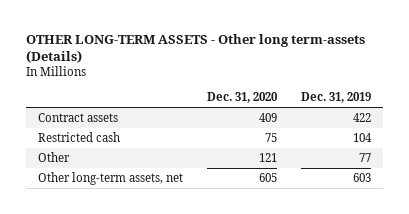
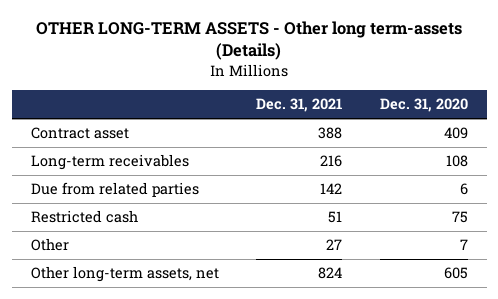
- | Dec. 31, 2020 | Dec. 31, 2019
+ | Dec. 31, 2021 | Dec. 31, 2020
- Contract assets | 409 | 422
+ Contract asset | 388 | 409
+ Long-term receivables | 216 | 108
+ Due from related parties | 142 | 6
- Other | 121 | 77
+ Other | 27 | 7

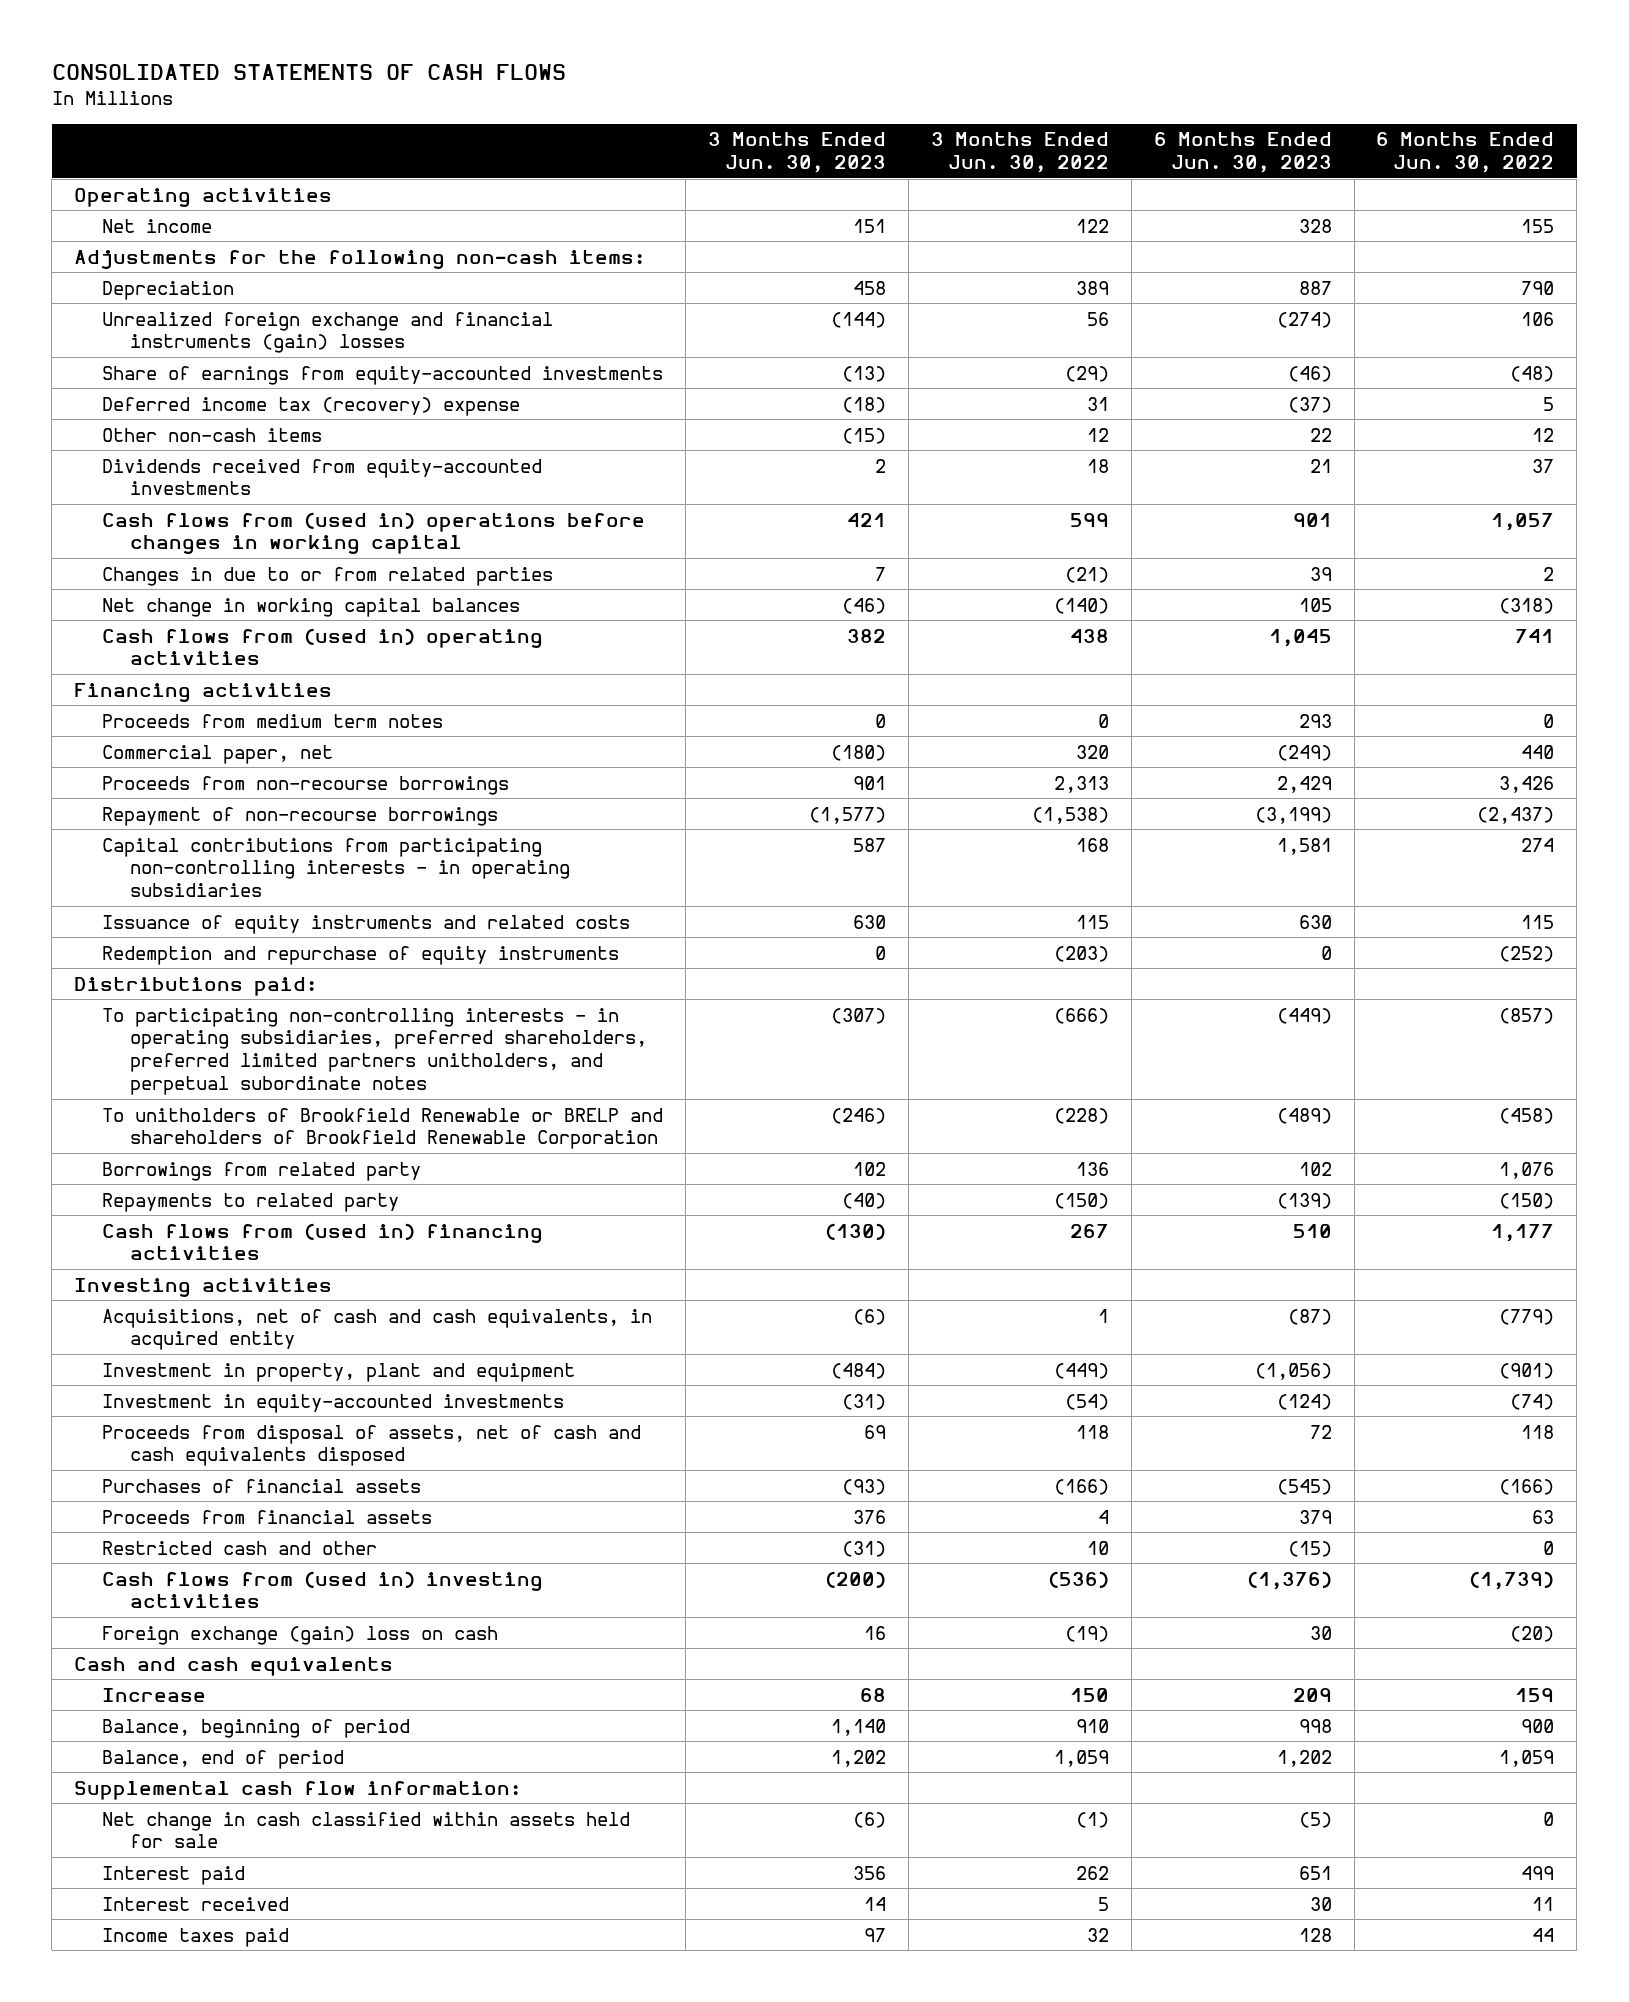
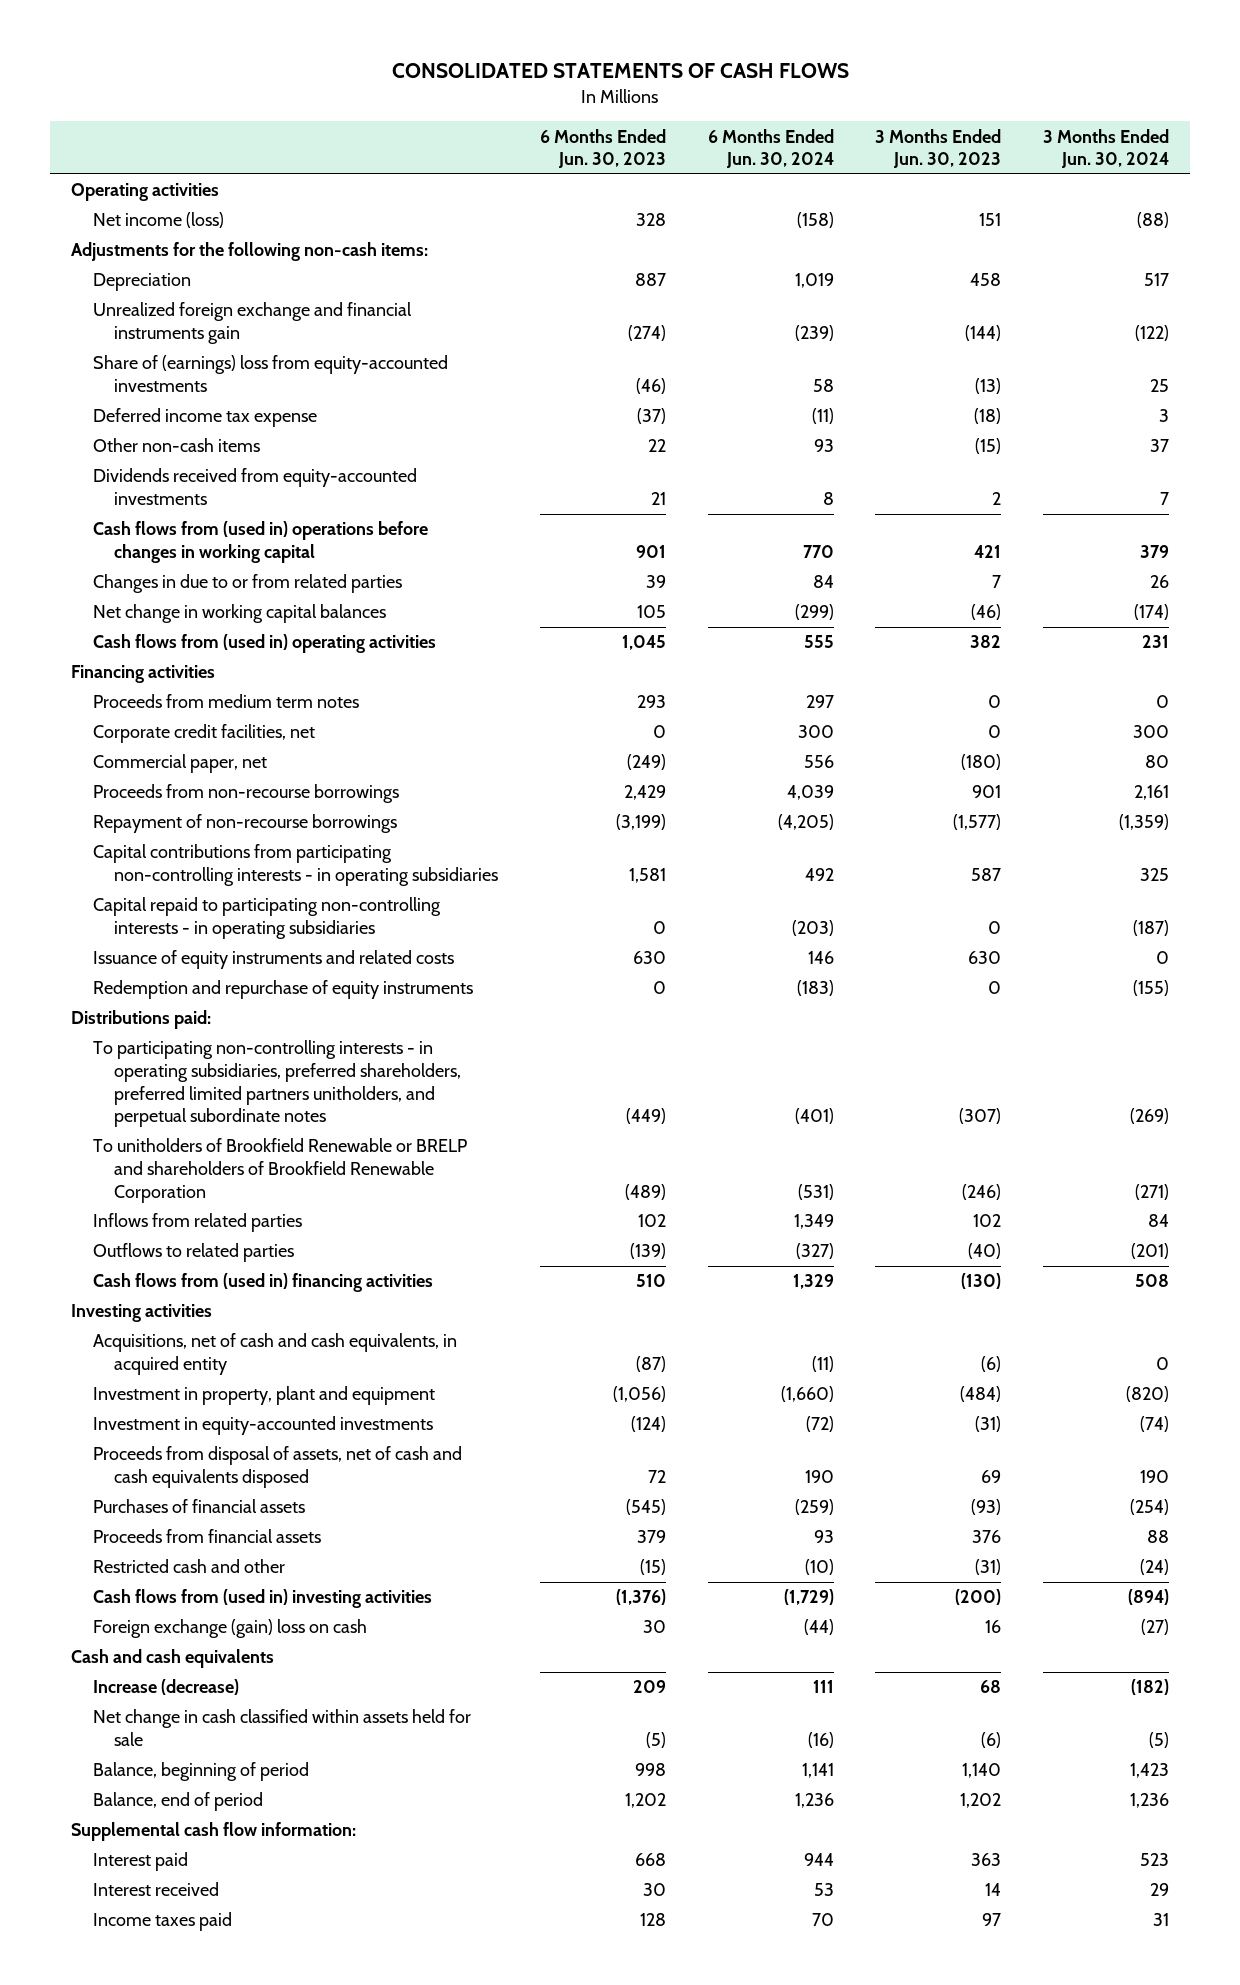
- | 3 Months Ended Jun. 30, 2023 | 3 Months Ended Jun. 30, 2022 | 6 Months Ended Jun. 30, 2023 | 6 Months Ended Jun. 30, 2022
+ | 6 Months Ended Jun. 30, 2023 | 6 Months Ended Jun. 30, 2024 | 3 Months Ended Jun. 30, 2023 | 3 Months Ended Jun. 30, 2024
- Net income | 151 | 122 | 328 | 155
+ Net income (loss) | 328 | (158) | 151 | (88)
- Unrealized foreign exchange and financial instruments (gain) losses | (144) | 56 | (274) | 106
- Share of earnings from equity-accounted investments | (13) | (29) | (46) | (48)
- Deferred income tax (recovery) expense | (18) | 31 | (37) | 5
+ Unrealized foreign exchange and financial instruments gain | (274) | (239) | (144) | (122)
+ Share of (earnings) loss from equity-accounted investments | (46) | 58 | (13) | 25
+ Deferred income tax expense | (37) | (11) | (18) | 3
+ Corporate credit facilities, net | 0 | 300 | 0 | 300
+ Capital repaid to participating non-controlling interests - in operating subsidiaries | 0 | (203) | 0 | (187)
- Borrowings from related party | 102 | 136 | 102 | 1,076
- Repayments to related party | (40) | (150) | (139) | (150)
+ Inflows from related parties | 102 | 1,349 | 102 | 84
+ Outflows to related parties | (139) | (327) | (40) | (201)
- Increase | 68 | 150 | 209 | 159
+ Increase (decrease) | 209 | 111 | 68 | (182)
moved up: Net change in cash classified within assets held for sale | (5) | (16) | (6) | (5)
- Interest paid | 356 | 262 | 651 | 499
+ Interest paid | 668 | 944 | 363 | 523

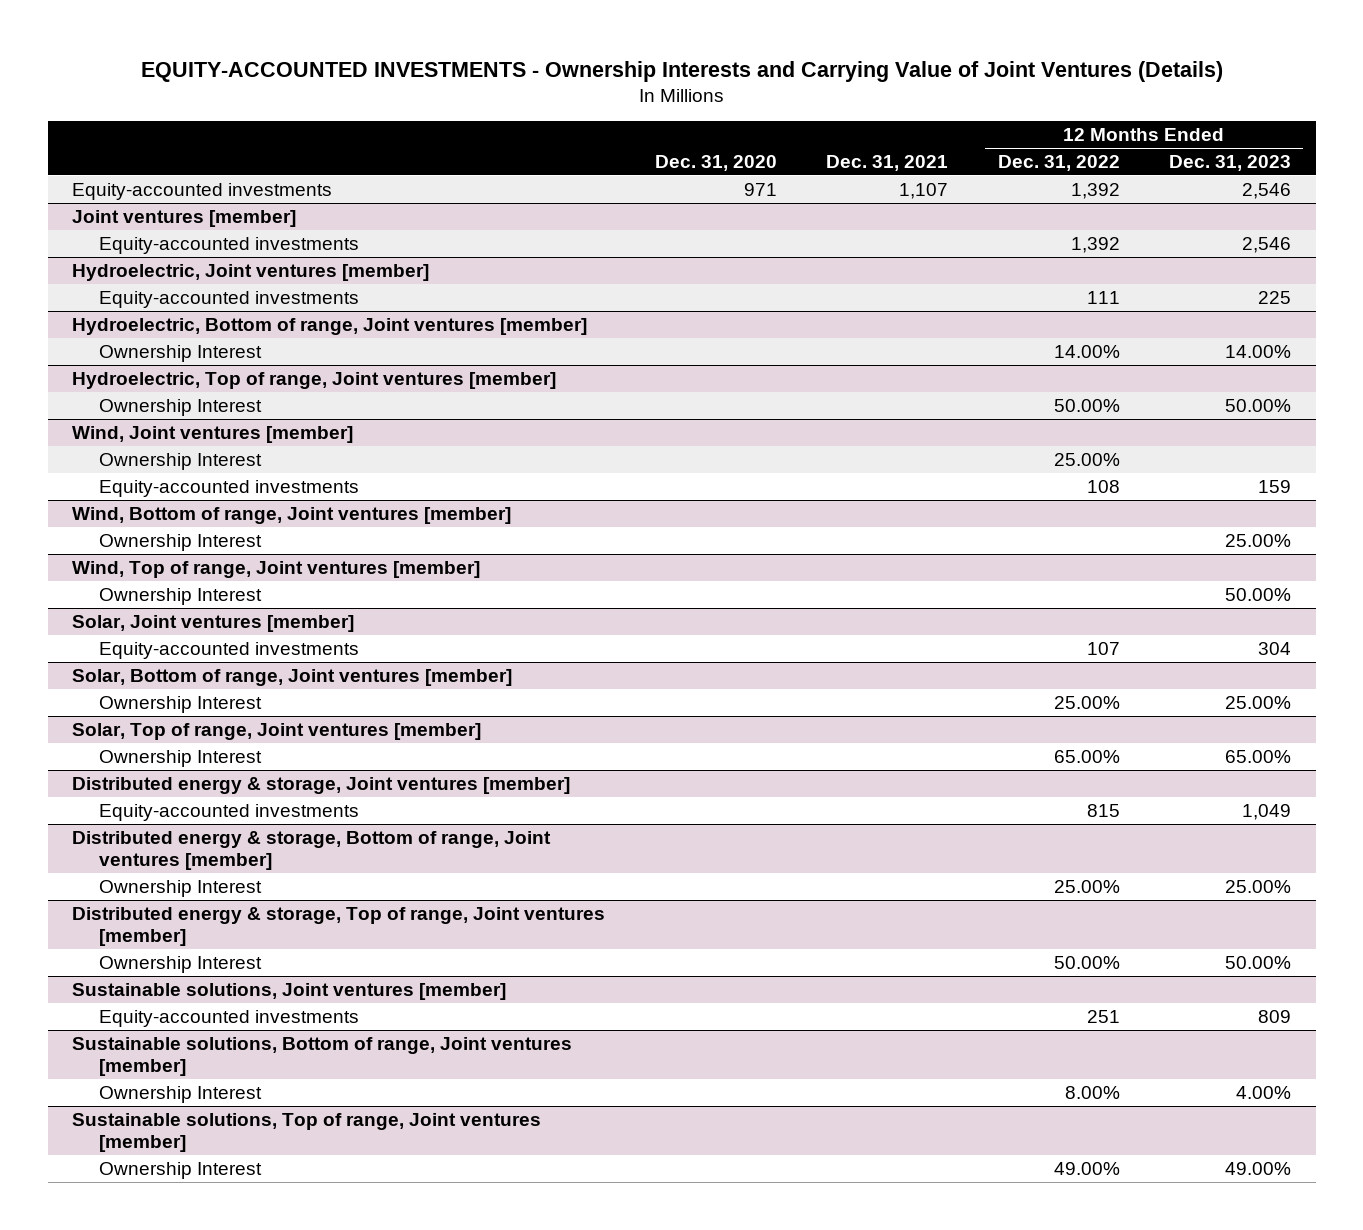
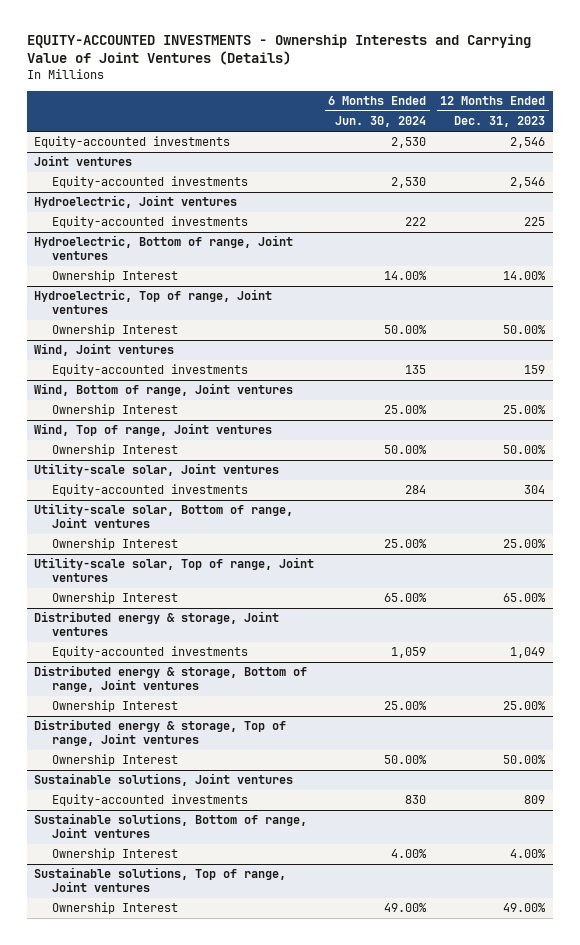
- | Dec. 31, 2020 | Dec. 31, 2021 | 12 Months Ended Dec. 31, 2022 | 12 Months Ended Dec. 31, 2023
+ | 6 Months Ended Jun. 30, 2024 | 12 Months Ended Dec. 31, 2023
- Joint ventures [member]
+ Joint ventures
- Hydroelectric, Joint ventures [member]
+ Hydroelectric, Joint ventures
- Hydroelectric, Bottom of range, Joint ventures [member]
+ Hydroelectric, Bottom of range, Joint ventures
- Hydroelectric, Top of range, Joint ventures [member]
+ Hydroelectric, Top of range, Joint ventures
- Wind, Joint ventures [member]
- Ownership Interest | | | 25.00% |
+ Wind, Joint ventures
- Wind, Bottom of range, Joint ventures [member]
+ Wind, Bottom of range, Joint ventures
- Wind, Top of range, Joint ventures [member]
+ Wind, Top of range, Joint ventures
- Solar, Joint ventures [member]
+ Utility-scale solar, Joint ventures
- Solar, Bottom of range, Joint ventures [member]
+ Utility-scale solar, Bottom of range, Joint ventures
- Solar, Top of range, Joint ventures [member]
+ Utility-scale solar, Top of range, Joint ventures
- Distributed energy & storage, Joint ventures [member]
+ Distributed energy & storage, Joint ventures
- Distributed energy & storage, Bottom of range, Joint ventures [member]
+ Distributed energy & storage, Bottom of range, Joint ventures
- Distributed energy & storage, Top of range, Joint ventures [member]
+ Distributed energy & storage, Top of range, Joint ventures
- Sustainable solutions, Joint ventures [member]
+ Sustainable solutions, Joint ventures
- Sustainable solutions, Bottom of range, Joint ventures [member]
+ Sustainable solutions, Bottom of range, Joint ventures
- Sustainable solutions, Top of range, Joint ventures [member]
+ Sustainable solutions, Top of range, Joint ventures

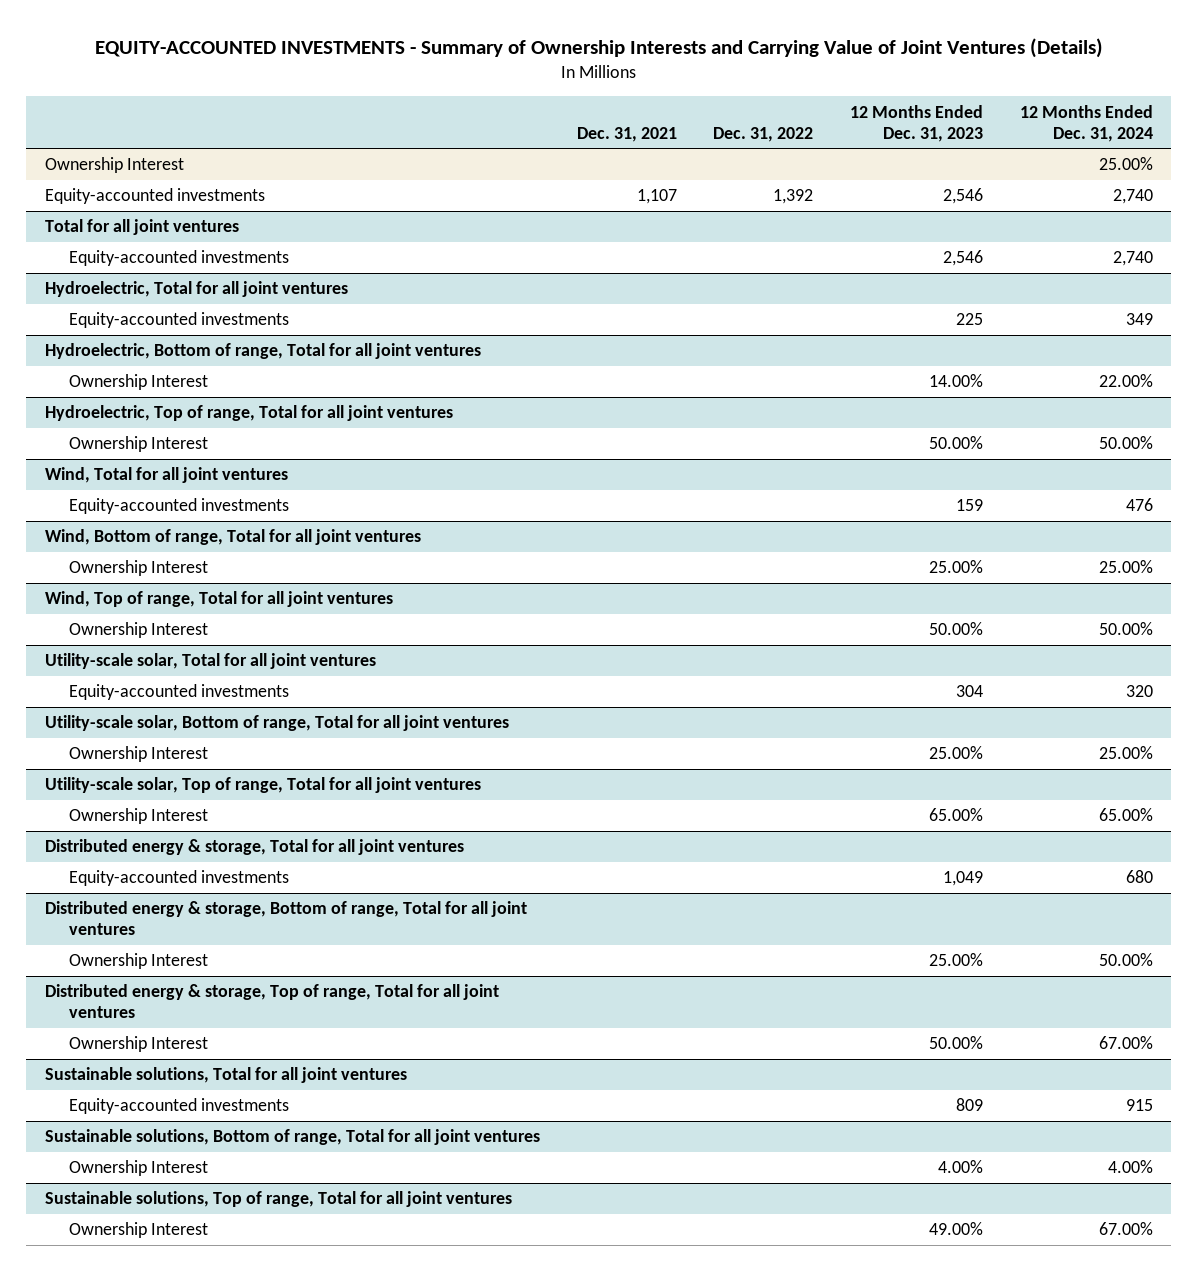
- EQUITY-ACCOUNTED INVESTMENTS - Ownership Interests and Carrying Value of Joint Ventures (Details)
+ EQUITY-ACCOUNTED INVESTMENTS - Summary of Ownership Interests and Carrying Value of Joint Ventures (Details)
- | 6 Months Ended Jun. 30, 2024 | 12 Months Ended Dec. 31, 2023
+ | Dec. 31, 2021 | Dec. 31, 2022 | 12 Months Ended Dec. 31, 2023 | 12 Months Ended Dec. 31, 2024
+ Ownership Interest | | | | 25.00%
- Joint ventures
+ Total for all joint ventures
- Hydroelectric, Joint ventures
+ Hydroelectric, Total for all joint ventures
- Hydroelectric, Bottom of range, Joint ventures
+ Hydroelectric, Bottom of range, Total for all joint ventures
- Hydroelectric, Top of range, Joint ventures
+ Hydroelectric, Top of range, Total for all joint ventures
- Wind, Joint ventures
+ Wind, Total for all joint ventures
- Wind, Bottom of range, Joint ventures
+ Wind, Bottom of range, Total for all joint ventures
- Wind, Top of range, Joint ventures
+ Wind, Top of range, Total for all joint ventures
- Utility-scale solar, Joint ventures
+ Utility-scale solar, Total for all joint ventures
- Utility-scale solar, Bottom of range, Joint ventures
+ Utility-scale solar, Bottom of range, Total for all joint ventures
- Utility-scale solar, Top of range, Joint ventures
+ Utility-scale solar, Top of range, Total for all joint ventures
- Distributed energy & storage, Joint ventures
+ Distributed energy & storage, Total for all joint ventures
- Distributed energy & storage, Bottom of range, Joint ventures
+ Distributed energy & storage, Bottom of range, Total for all joint ventures
- Distributed energy & storage, Top of range, Joint ventures
+ Distributed energy & storage, Top of range, Total for all joint ventures
- Sustainable solutions, Joint ventures
+ Sustainable solutions, Total for all joint ventures
- Sustainable solutions, Bottom of range, Joint ventures
+ Sustainable solutions, Bottom of range, Total for all joint ventures
- Sustainable solutions, Top of range, Joint ventures
+ Sustainable solutions, Top of range, Total for all joint ventures

